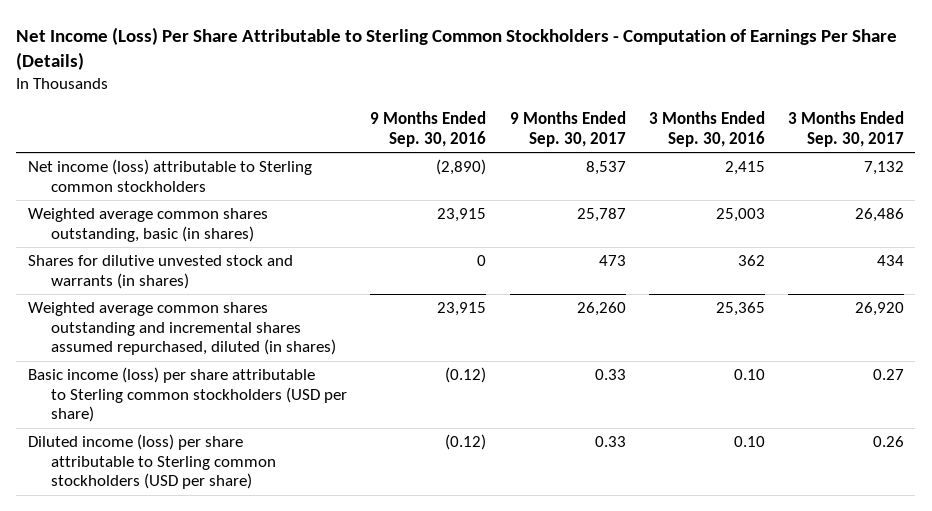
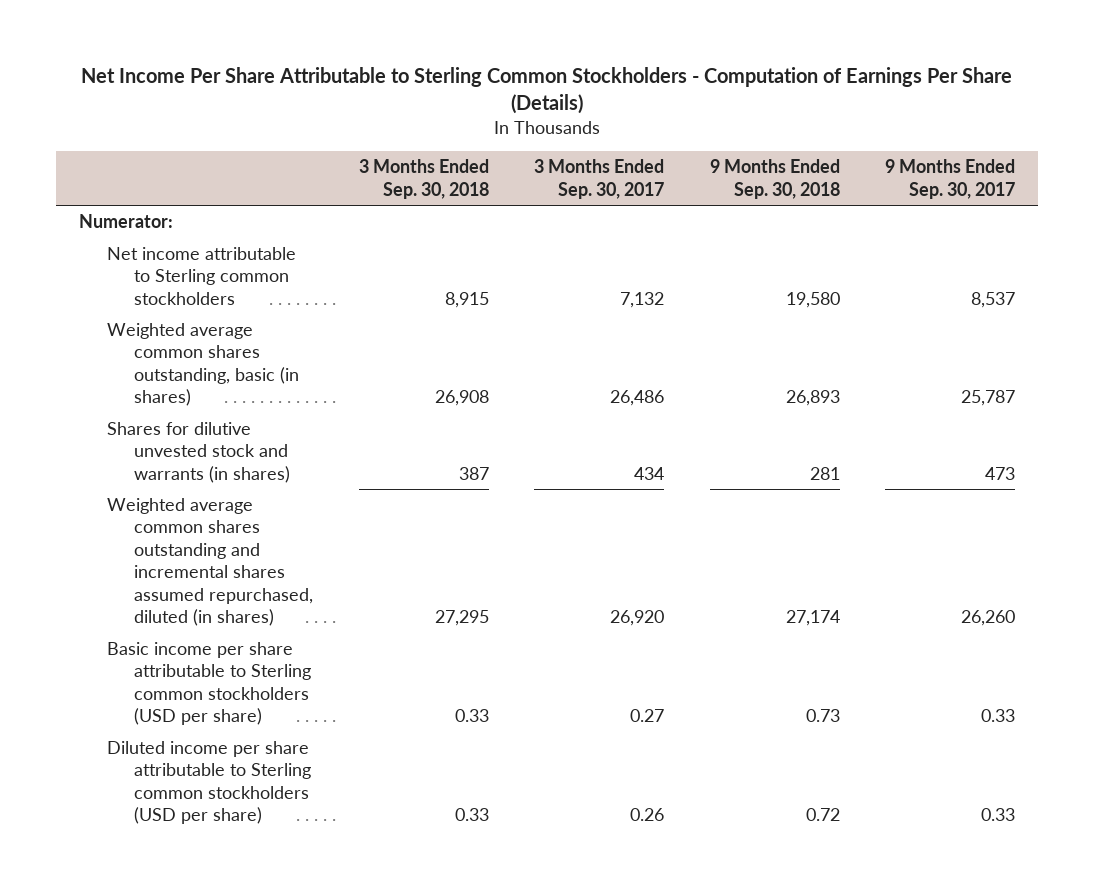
- Net Income (Loss) Per Share Attributable to Sterling Common Stockholders - Computation of Earnings Per Share (Details)
+ Net Income Per Share Attributable to Sterling Common Stockholders - Computation of Earnings Per Share (Details)
- | 9 Months Ended Sep. 30, 2016 | 9 Months Ended Sep. 30, 2017 | 3 Months Ended Sep. 30, 2016 | 3 Months Ended Sep. 30, 2017
+ | 3 Months Ended Sep. 30, 2018 | 3 Months Ended Sep. 30, 2017 | 9 Months Ended Sep. 30, 2018 | 9 Months Ended Sep. 30, 2017
- Net income (loss) attributable to Sterling common stockholders | (2,890) | 8,537 | 2,415 | 7,132
+ Numerator:
+ Net income attributable to Sterling common stockholders | 8,915 | 7,132 | 19,580 | 8,537
- Basic income (loss) per share attributable to Sterling common stockholders (USD per share) | (0.12) | 0.33 | 0.10 | 0.27
- Diluted income (loss) per share attributable to Sterling common stockholders (USD per share) | (0.12) | 0.33 | 0.10 | 0.26
+ Basic income per share attributable to Sterling common stockholders (USD per share) | 0.33 | 0.27 | 0.73 | 0.33
+ Diluted income per share attributable to Sterling common stockholders (USD per share) | 0.33 | 0.26 | 0.72 | 0.33

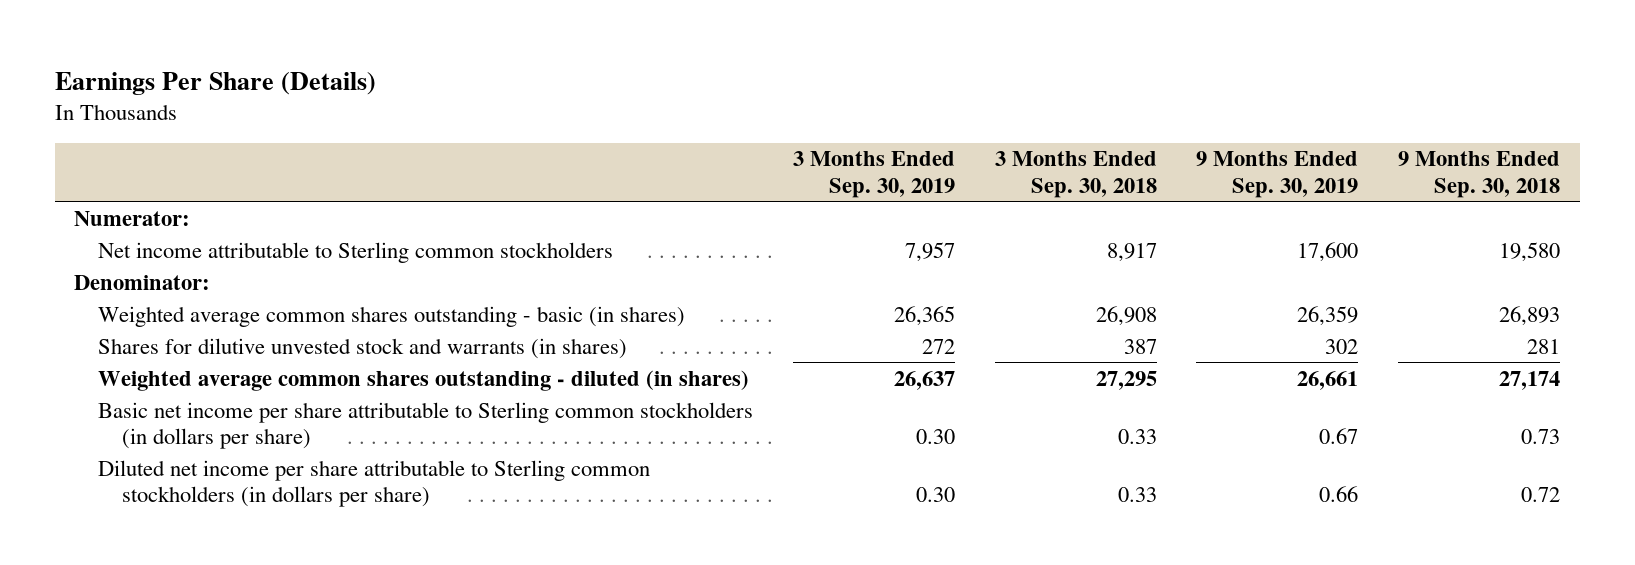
- Net Income Per Share Attributable to Sterling Common Stockholders - Computation of Earnings Per Share (Details)
+ Earnings Per Share (Details)
- | 3 Months Ended Sep. 30, 2018 | 3 Months Ended Sep. 30, 2017 | 9 Months Ended Sep. 30, 2018 | 9 Months Ended Sep. 30, 2017
+ | 3 Months Ended Sep. 30, 2019 | 3 Months Ended Sep. 30, 2018 | 9 Months Ended Sep. 30, 2019 | 9 Months Ended Sep. 30, 2018
- Net income attributable to Sterling common stockholders | 8,915 | 7,132 | 19,580 | 8,537
- Weighted average common shares outstanding, basic (in shares) | 26,908 | 26,486 | 26,893 | 25,787
+ Net income attributable to Sterling common stockholders | 7,957 | 8,917 | 17,600 | 19,580
+ Denominator:
+ Weighted average common shares outstanding - basic (in shares) | 26,365 | 26,908 | 26,359 | 26,893
- Weighted average common shares outstanding and incremental shares assumed repurchased, diluted (in shares) | 27,295 | 26,920 | 27,174 | 26,260
- Basic income per share attributable to Sterling common stockholders (USD per share) | 0.33 | 0.27 | 0.73 | 0.33
- Diluted income per share attributable to Sterling common stockholders (USD per share) | 0.33 | 0.26 | 0.72 | 0.33
+ Weighted average common shares outstanding - diluted (in shares) | 26,637 | 27,295 | 26,661 | 27,174
+ Basic net income per share attributable to Sterling common stockholders (in dollars per share) | 0.30 | 0.33 | 0.67 | 0.73
+ Diluted net income per share attributable to Sterling common stockholders (in dollars per share) | 0.30 | 0.33 | 0.66 | 0.72

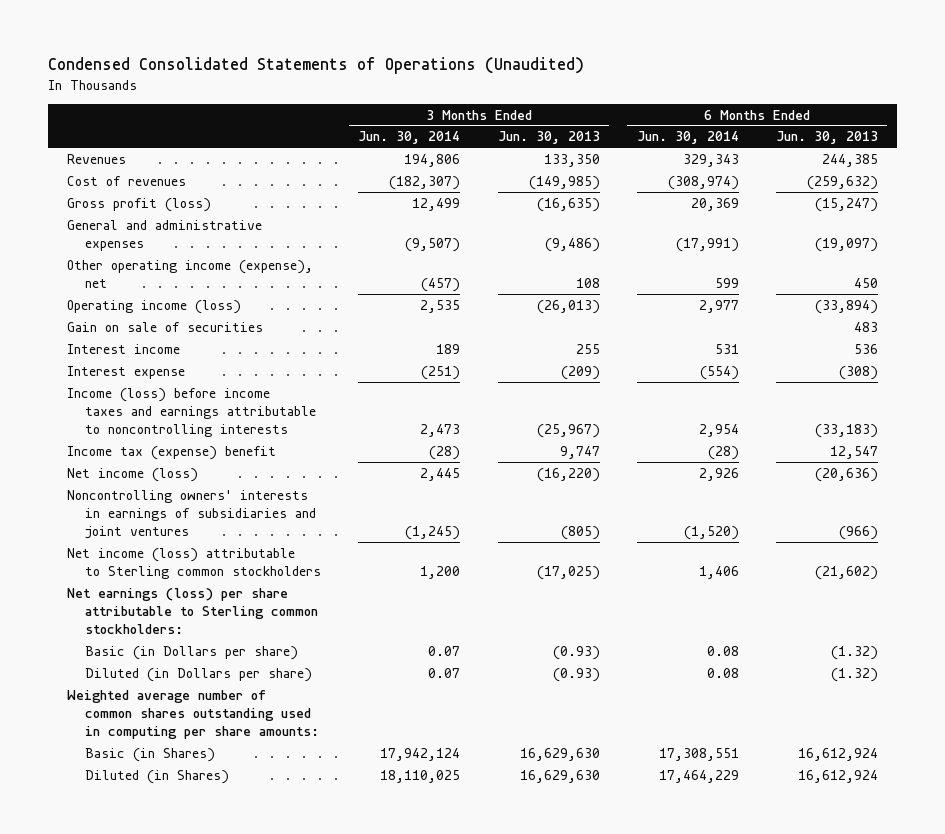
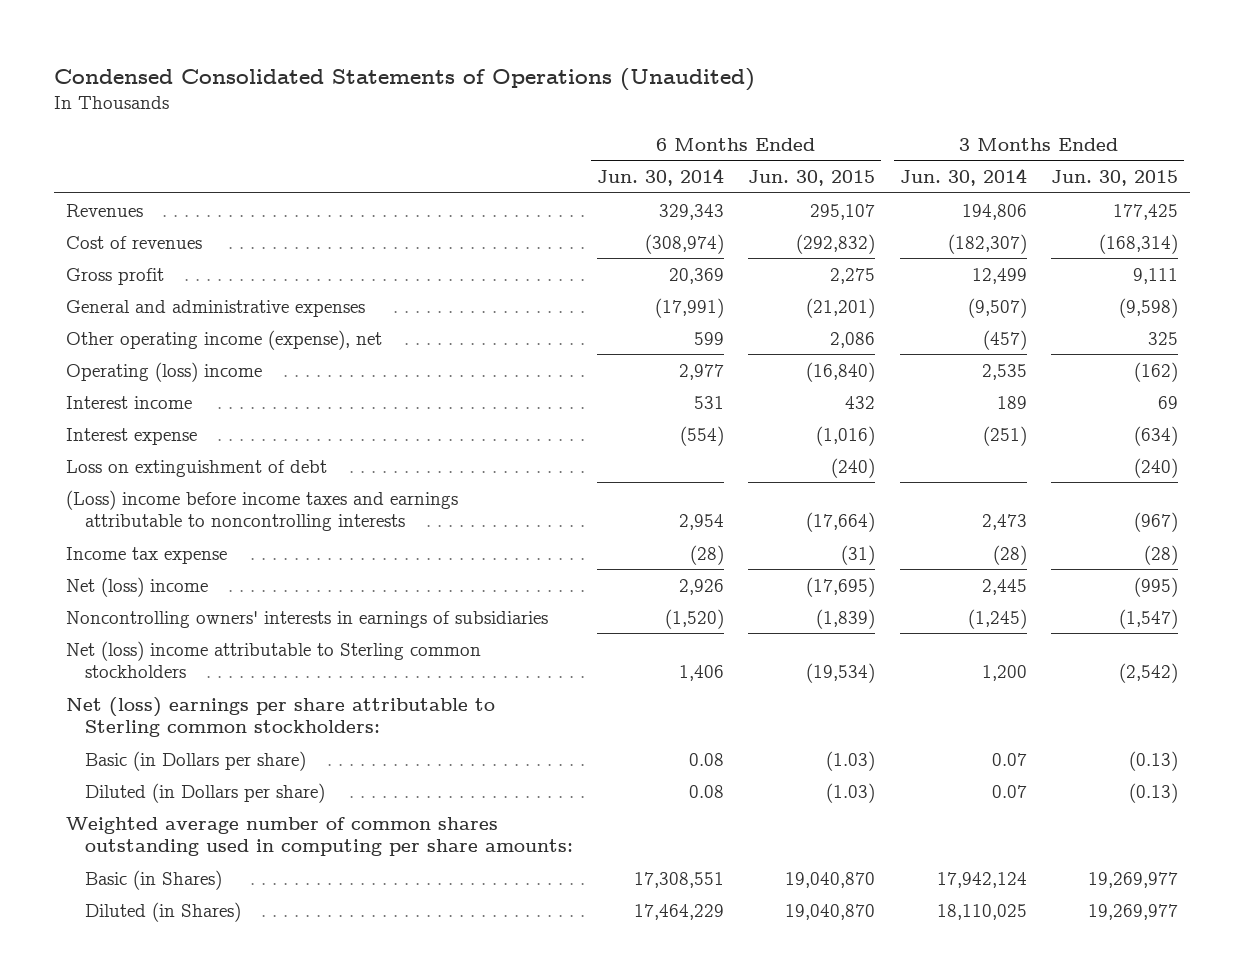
- | 3 Months Ended Jun. 30, 2014 | 3 Months Ended Jun. 30, 2013 | 6 Months Ended Jun. 30, 2014 | 6 Months Ended Jun. 30, 2013
+ | 6 Months Ended Jun. 30, 2014 | 6 Months Ended Jun. 30, 2015 | 3 Months Ended Jun. 30, 2014 | 3 Months Ended Jun. 30, 2015
- Gross profit (loss) | 12,499 | (16,635) | 20,369 | (15,247)
+ Gross profit | 20,369 | 2,275 | 12,499 | 9,111
- Operating income (loss) | 2,535 | (26,013) | 2,977 | (33,894)
- Gain on sale of securities | | | | 483
+ Operating (loss) income | 2,977 | (16,840) | 2,535 | (162)
- Income (loss) before income taxes and earnings attributable to noncontrolling interests | 2,473 | (25,967) | 2,954 | (33,183)
- Income tax (expense) benefit | (28) | 9,747 | (28) | 12,547
- Net income (loss) | 2,445 | (16,220) | 2,926 | (20,636)
- Noncontrolling owners' interests in earnings of subsidiaries and joint ventures | (1,245) | (805) | (1,520) | (966)
- Net income (loss) attributable to Sterling common stockholders | 1,200 | (17,025) | 1,406 | (21,602)
- Net earnings (loss) per share attributable to Sterling common stockholders:
+ Loss on extinguishment of debt | | (240) | | (240)
+ (Loss) income before income taxes and earnings attributable to noncontrolling interests | 2,954 | (17,664) | 2,473 | (967)
+ Income tax expense | (28) | (31) | (28) | (28)
+ Net (loss) income | 2,926 | (17,695) | 2,445 | (995)
+ Noncontrolling owners' interests in earnings of subsidiaries | (1,520) | (1,839) | (1,245) | (1,547)
+ Net (loss) income attributable to Sterling common stockholders | 1,406 | (19,534) | 1,200 | (2,542)
+ Net (loss) earnings per share attributable to Sterling common stockholders:

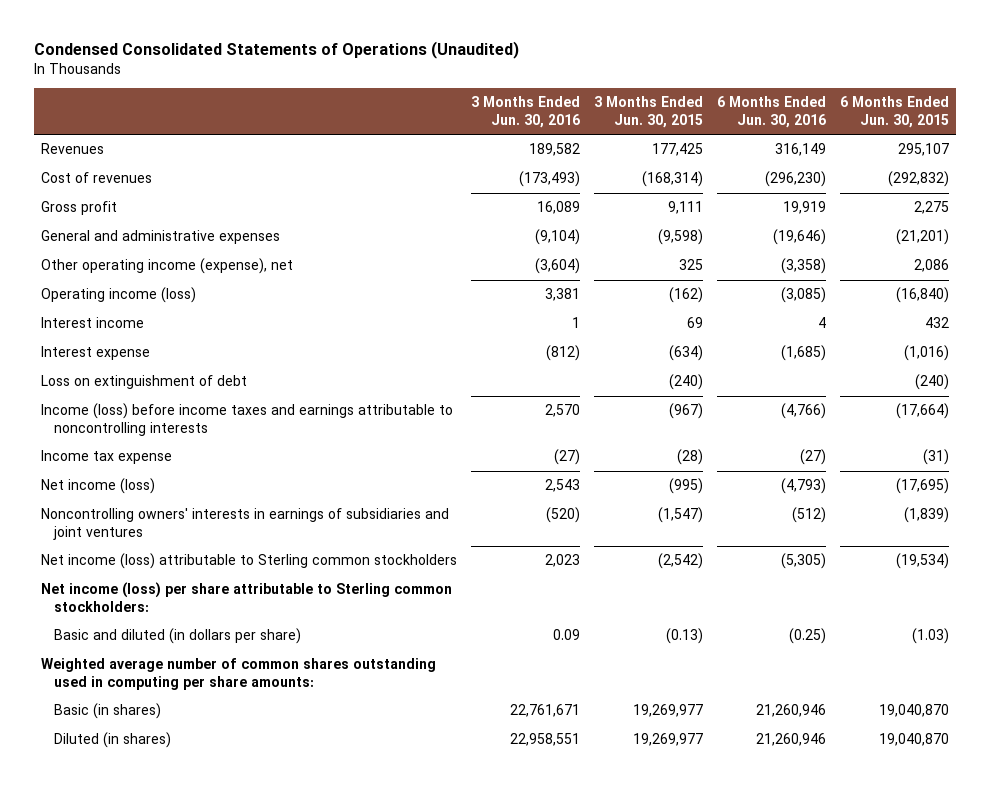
- | 6 Months Ended Jun. 30, 2014 | 6 Months Ended Jun. 30, 2015 | 3 Months Ended Jun. 30, 2014 | 3 Months Ended Jun. 30, 2015
+ | 3 Months Ended Jun. 30, 2016 | 3 Months Ended Jun. 30, 2015 | 6 Months Ended Jun. 30, 2016 | 6 Months Ended Jun. 30, 2015
- Operating (loss) income | 2,977 | (16,840) | 2,535 | (162)
+ Operating income (loss) | 3,381 | (162) | (3,085) | (16,840)
- (Loss) income before income taxes and earnings attributable to noncontrolling interests | 2,954 | (17,664) | 2,473 | (967)
+ Income (loss) before income taxes and earnings attributable to noncontrolling interests | 2,570 | (967) | (4,766) | (17,664)
- Net (loss) income | 2,926 | (17,695) | 2,445 | (995)
- Noncontrolling owners' interests in earnings of subsidiaries | (1,520) | (1,839) | (1,245) | (1,547)
- Net (loss) income attributable to Sterling common stockholders | 1,406 | (19,534) | 1,200 | (2,542)
- Net (loss) earnings per share attributable to Sterling common stockholders:
- Basic (in Dollars per share) | 0.08 | (1.03) | 0.07 | (0.13)
- Diluted (in Dollars per share) | 0.08 | (1.03) | 0.07 | (0.13)
+ Net income (loss) | 2,543 | (995) | (4,793) | (17,695)
+ Noncontrolling owners' interests in earnings of subsidiaries and joint ventures | (520) | (1,547) | (512) | (1,839)
+ Net income (loss) attributable to Sterling common stockholders | 2,023 | (2,542) | (5,305) | (19,534)
+ Net income (loss) per share attributable to Sterling common stockholders:
+ Basic and diluted (in dollars per share) | 0.09 | (0.13) | (0.25) | (1.03)
- Basic (in Shares) | 17,308,551 | 19,040,870 | 17,942,124 | 19,269,977
- Diluted (in Shares) | 17,464,229 | 19,040,870 | 18,110,025 | 19,269,977
+ Basic (in shares) | 22,761,671 | 19,269,977 | 21,260,946 | 19,040,870
+ Diluted (in shares) | 22,958,551 | 19,269,977 | 21,260,946 | 19,040,870

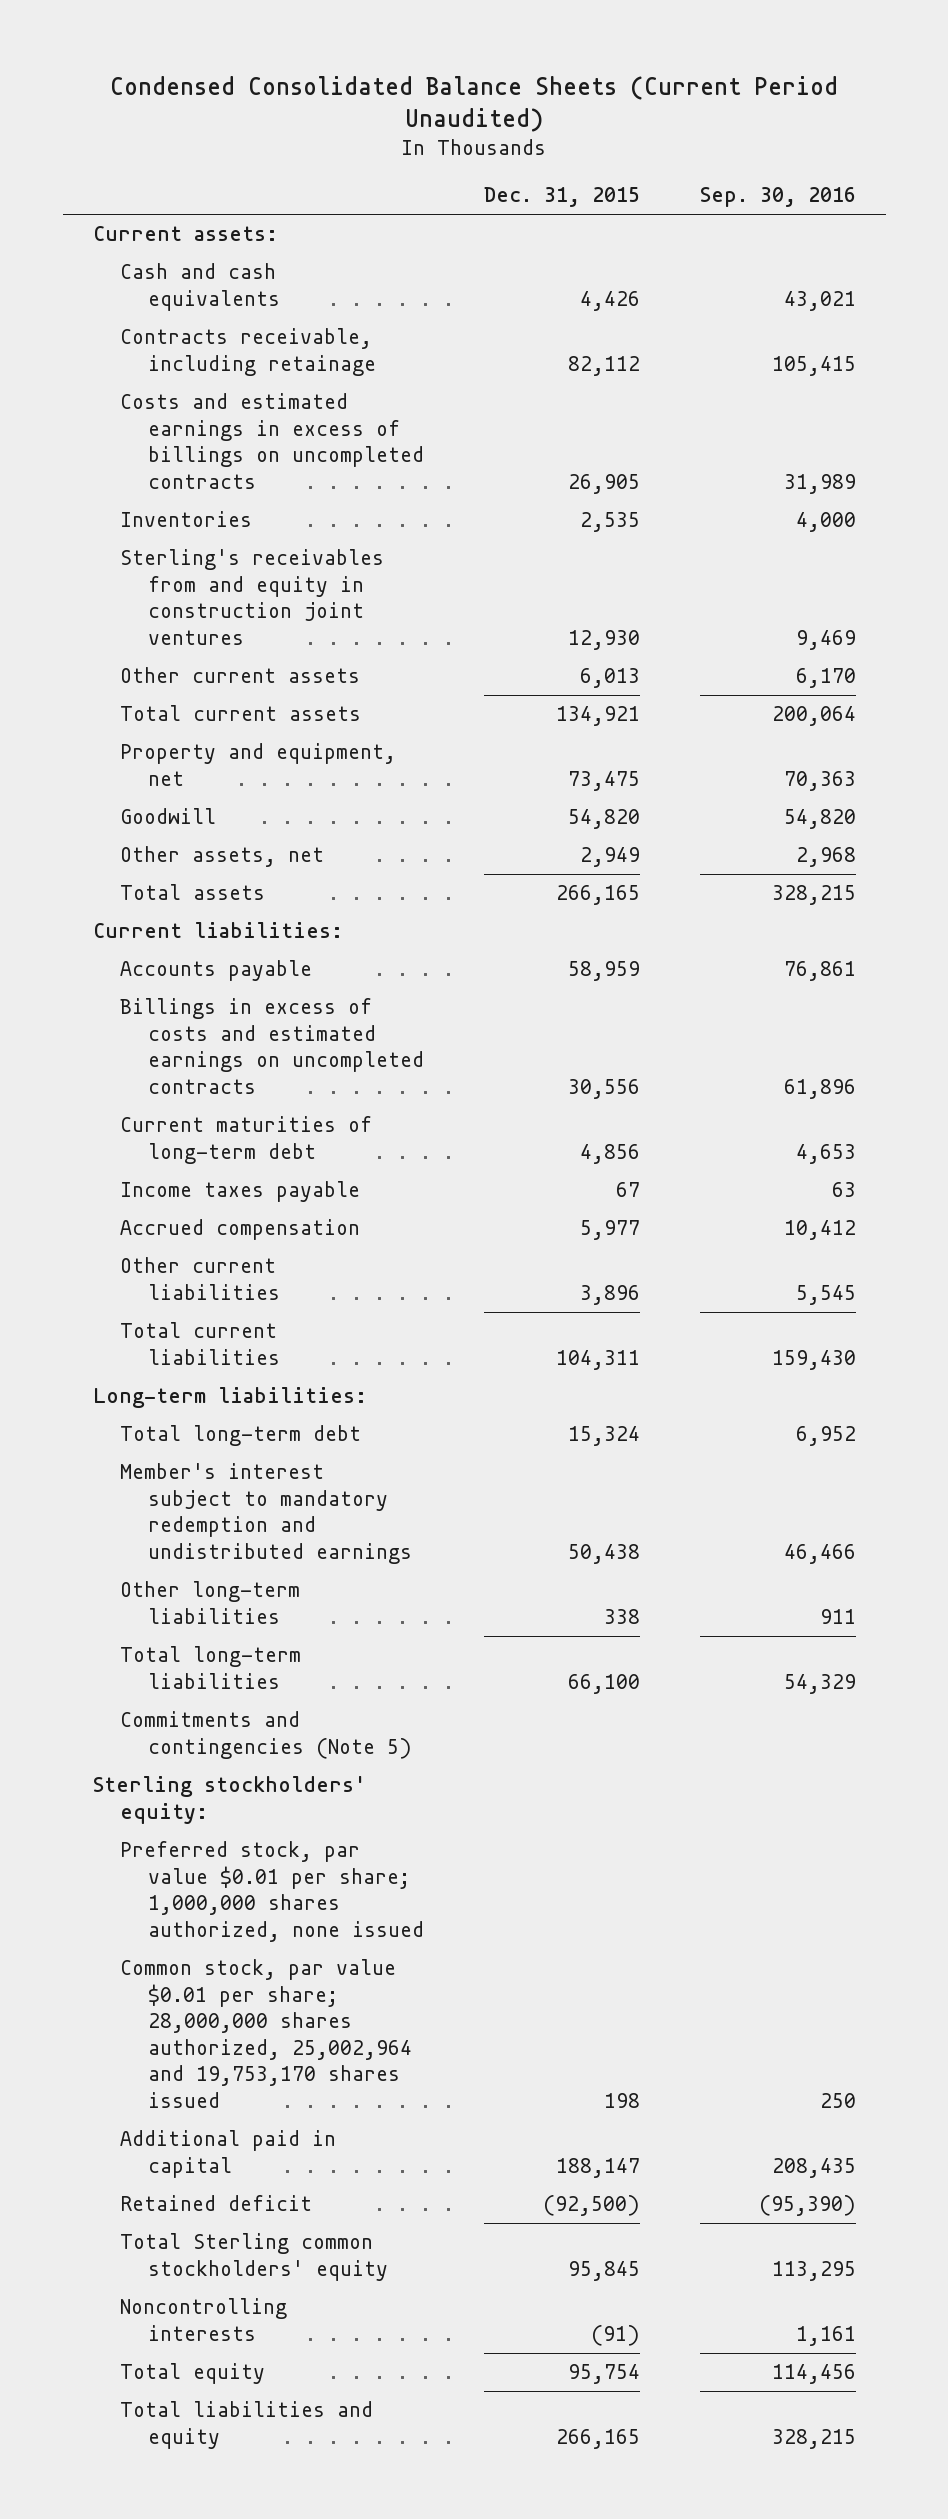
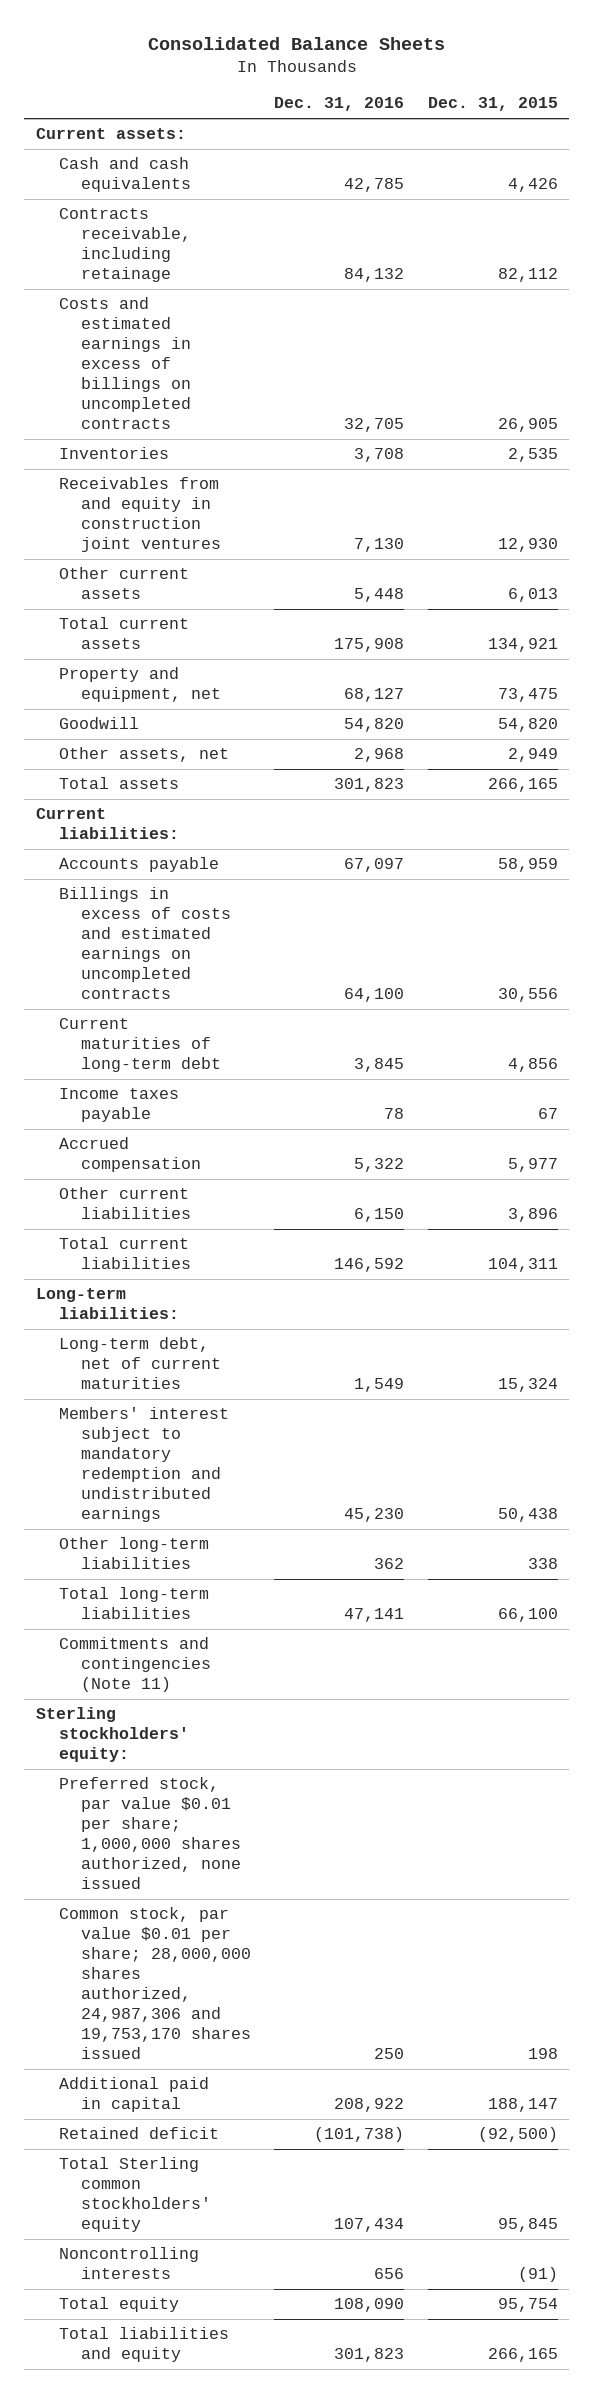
- Condensed Consolidated Balance Sheets (Current Period Unaudited)
+ Consolidated Balance Sheets
- | Dec. 31, 2015 | Sep. 30, 2016
+ | Dec. 31, 2016 | Dec. 31, 2015
- Sterling's receivables from and equity in construction joint ventures | 12,930 | 9,469
+ Receivables from and equity in construction joint ventures | 7,130 | 12,930
- Total long-term debt | 15,324 | 6,952
- Member's interest subject to mandatory redemption and undistributed earnings | 50,438 | 46,466
+ Long-term debt, net of current maturities | 1,549 | 15,324
+ Members' interest subject to mandatory redemption and undistributed earnings | 45,230 | 50,438
- Commitments and contingencies (Note 5)
+ Commitments and contingencies (Note 11)
- Common stock, par value $0.01 per share; 28,000,000 shares authorized, 25,002,964 and 19,753,170 shares issued | 198 | 250
+ Common stock, par value $0.01 per share; 28,000,000 shares authorized, 24,987,306 and 19,753,170 shares issued | 250 | 198

